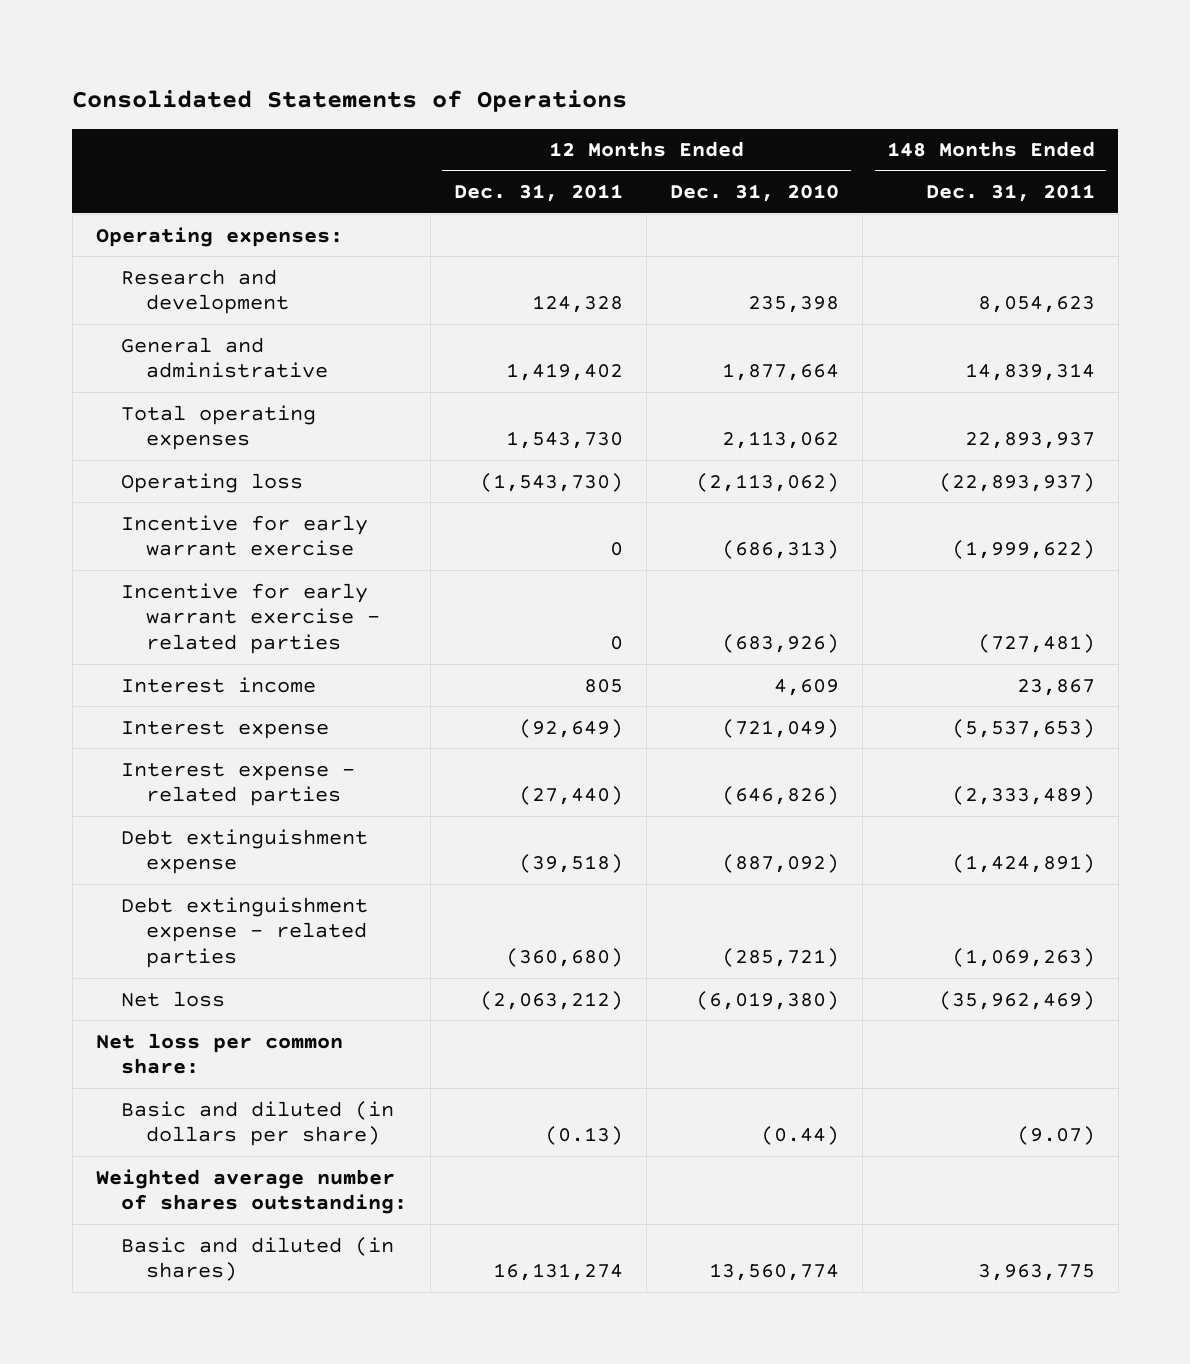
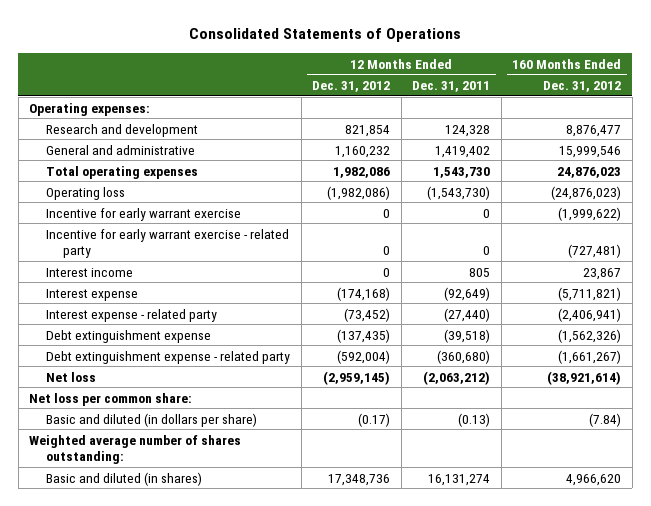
- | 12 Months Ended Dec. 31, 2011 | 12 Months Ended Dec. 31, 2010 | 148 Months Ended Dec. 31, 2011
+ | 12 Months Ended Dec. 31, 2012 | 12 Months Ended Dec. 31, 2011 | 160 Months Ended Dec. 31, 2012
- Incentive for early warrant exercise - related parties | 0 | (683,926) | (727,481)
+ Incentive for early warrant exercise - related party | 0 | 0 | (727,481)
- Interest expense - related parties | (27,440) | (646,826) | (2,333,489)
+ Interest expense - related party | (73,452) | (27,440) | (2,406,941)
- Debt extinguishment expense - related parties | (360,680) | (285,721) | (1,069,263)
+ Debt extinguishment expense - related party | (592,004) | (360,680) | (1,661,267)

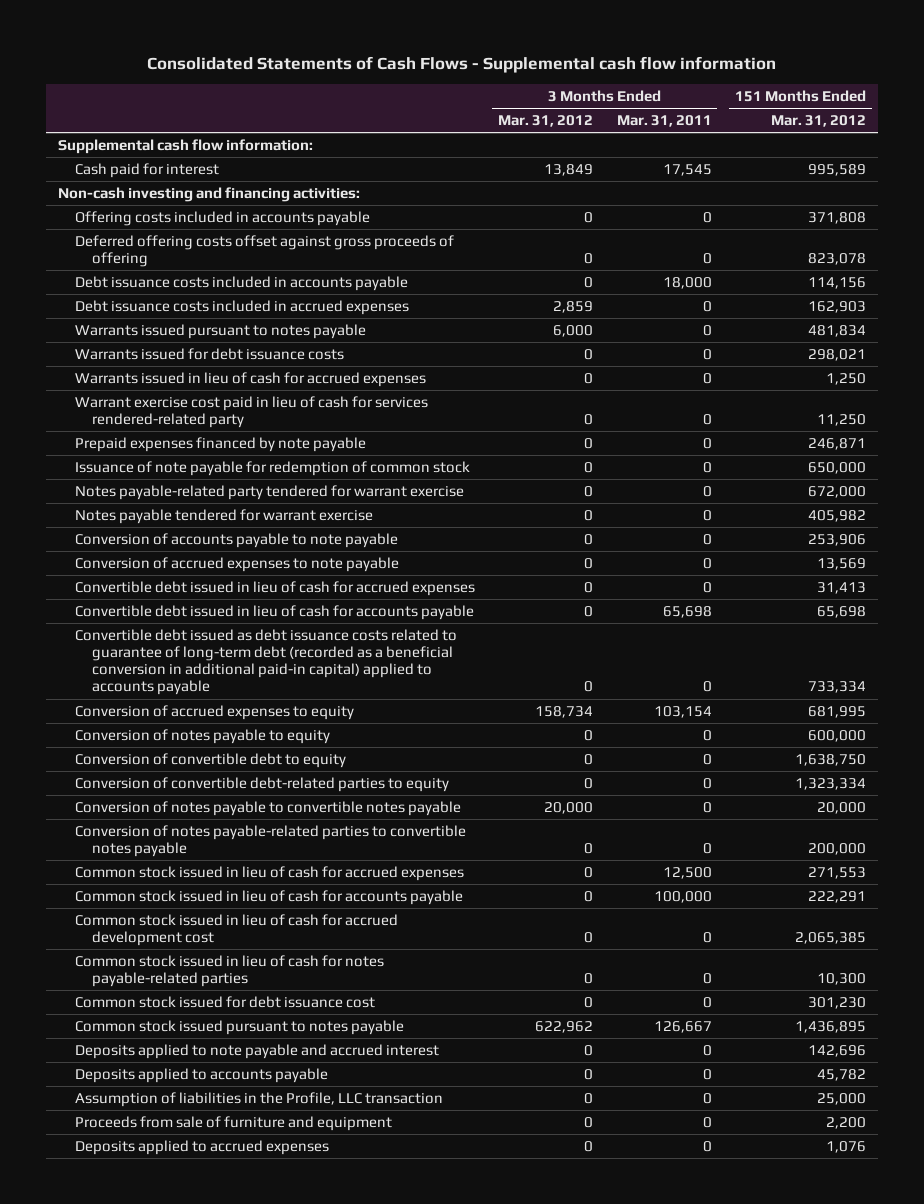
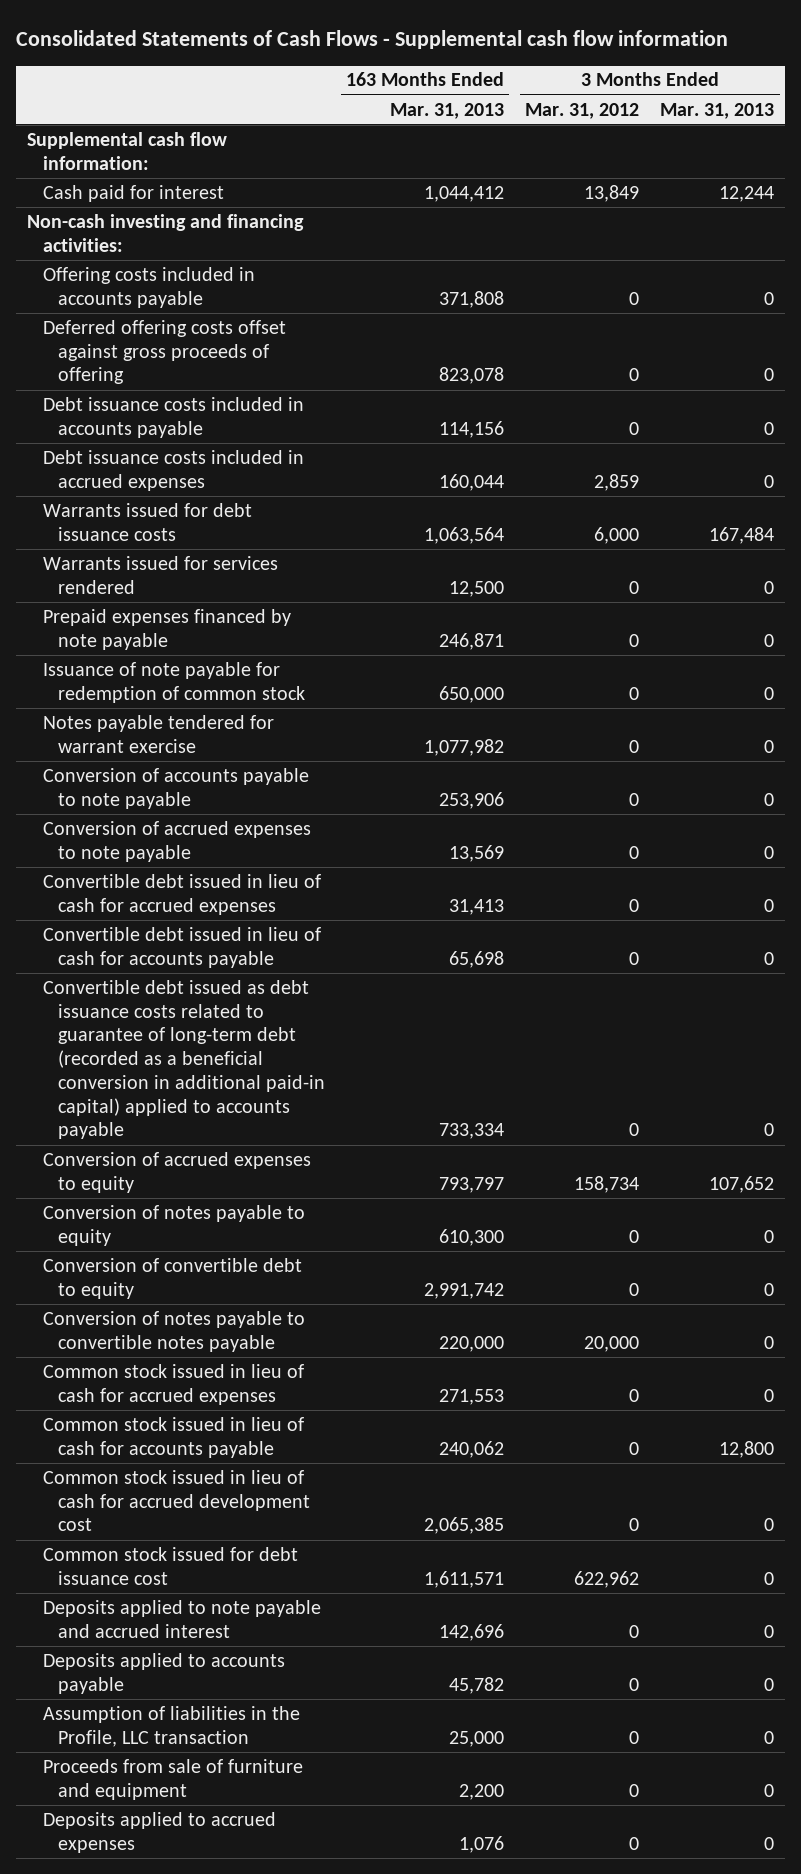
- | 3 Months Ended Mar. 31, 2012 | 3 Months Ended Mar. 31, 2011 | 151 Months Ended Mar. 31, 2012
+ | 163 Months Ended Mar. 31, 2013 | 3 Months Ended Mar. 31, 2012 | 3 Months Ended Mar. 31, 2013
- Warrants issued pursuant to notes payable | 6,000 | 0 | 481,834
- Warrants issued for debt issuance costs | 0 | 0 | 298,021
- Warrants issued in lieu of cash for accrued expenses | 0 | 0 | 1,250
- Warrant exercise cost paid in lieu of cash for services rendered-related party | 0 | 0 | 11,250
+ Warrants issued for debt issuance costs | 1,063,564 | 6,000 | 167,484
+ Warrants issued for services rendered | 12,500 | 0 | 0
- Notes payable-related party tendered for warrant exercise | 0 | 0 | 672,000
- Conversion of convertible debt-related parties to equity | 0 | 0 | 1,323,334
- Conversion of notes payable-related parties to convertible notes payable | 0 | 0 | 200,000
- Common stock issued in lieu of cash for notes payable-related parties | 0 | 0 | 10,300
- Common stock issued for debt issuance cost | 0 | 0 | 301,230
- Common stock issued pursuant to notes payable | 622,962 | 126,667 | 1,436,895
+ Common stock issued for debt issuance cost | 1,611,571 | 622,962 | 0

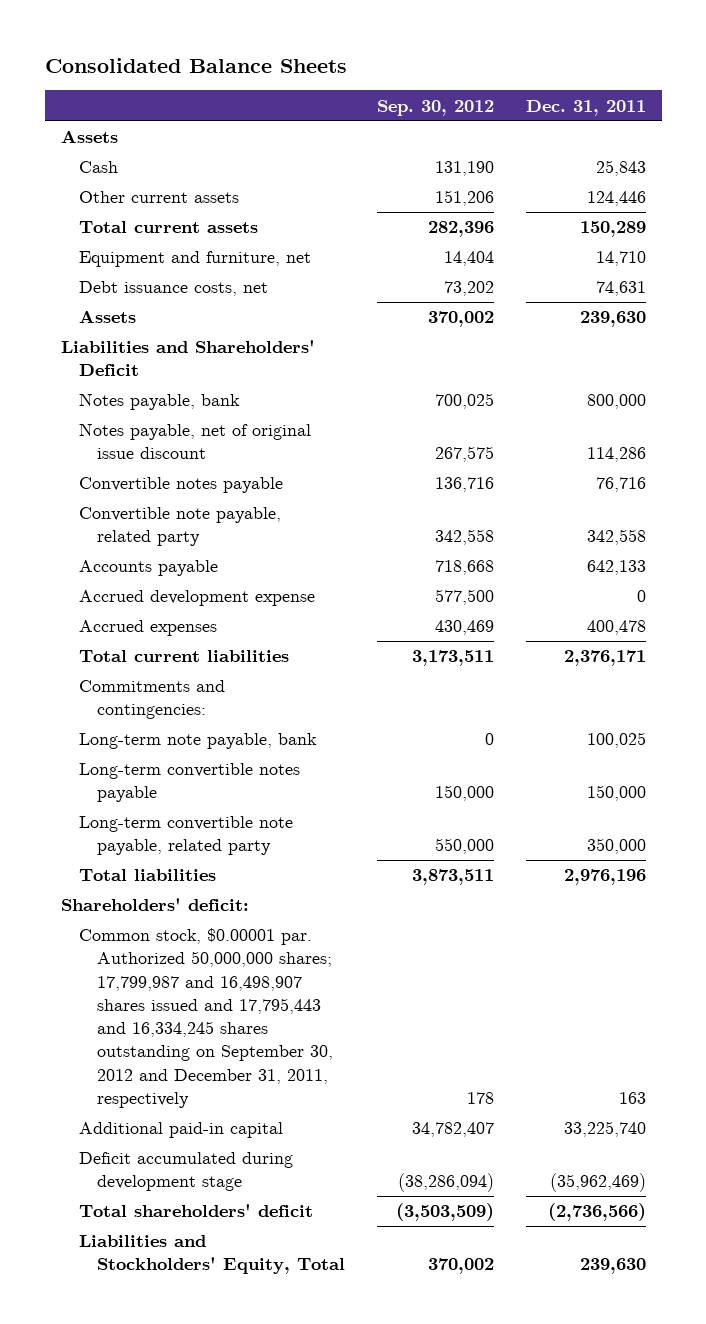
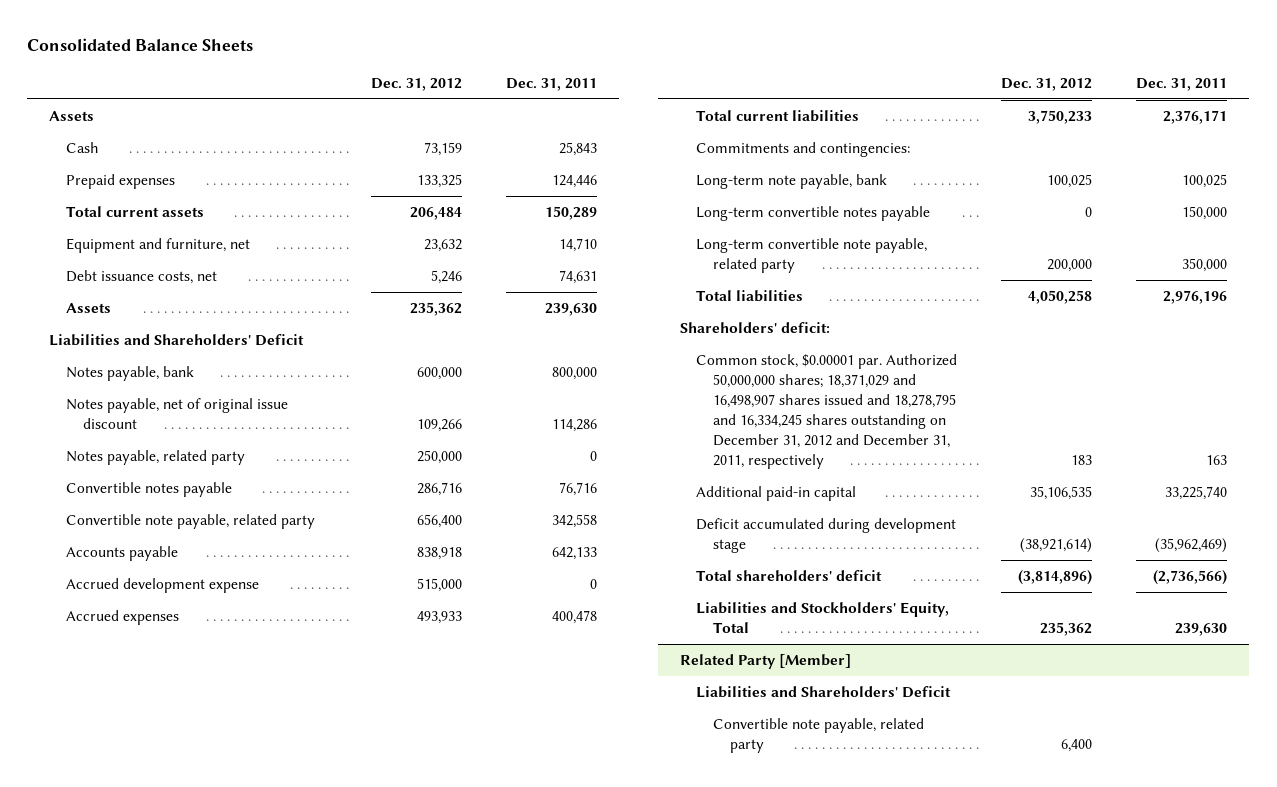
- | Sep. 30, 2012 | Dec. 31, 2011
+ | Dec. 31, 2012 | Dec. 31, 2011
- Other current assets | 151,206 | 124,446
+ Prepaid expenses | 133,325 | 124,446
+ Notes payable, related party | 250,000 | 0
- Common stock, $0.00001 par. Authorized 50,000,000 shares; 17,799,987 and 16,498,907 shares issued and 17,795,443 and 16,334,245 shares outstanding on September 30, 2012 and December 31, 2011, respectively | 178 | 163
+ Common stock, $0.00001 par. Authorized 50,000,000 shares; 18,371,029 and 16,498,907 shares issued and 18,278,795 and 16,334,245 shares outstanding on December 31, 2012 and December 31, 2011, respectively | 183 | 163
+ Related Party [Member]
+ Liabilities and Shareholders' Deficit
+ Convertible note payable, related party | 6,400 |

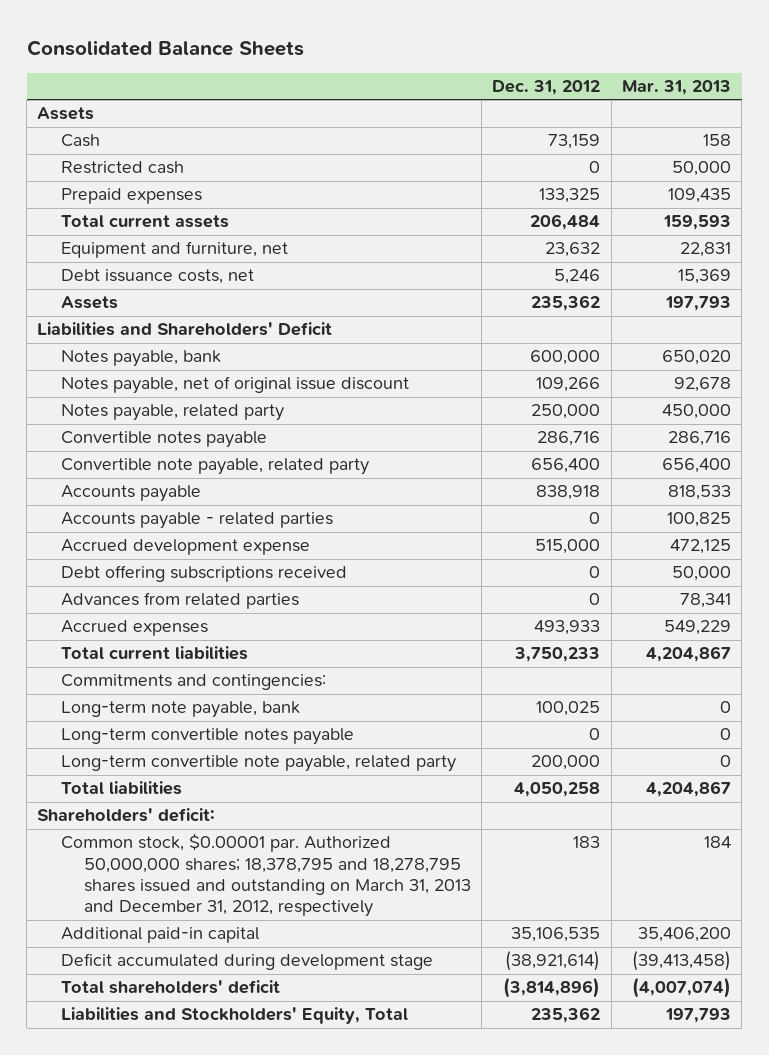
- | Dec. 31, 2012 | Dec. 31, 2011
+ | Dec. 31, 2012 | Mar. 31, 2013
+ Restricted cash | 0 | 50,000
+ Accounts payable - related parties | 0 | 100,825
+ Debt offering subscriptions received | 0 | 50,000
+ Advances from related parties | 0 | 78,341
- Common stock, $0.00001 par. Authorized 50,000,000 shares; 18,371,029 and 16,498,907 shares issued and 18,278,795 and 16,334,245 shares outstanding on December 31, 2012 and December 31, 2011, respectively | 183 | 163
+ Common stock, $0.00001 par. Authorized 50,000,000 shares; 18,378,795 and 18,278,795 shares issued and outstanding on March 31, 2013 and December 31, 2012, respectively | 183 | 184
- Related Party [Member]
- Liabilities and Shareholders' Deficit
- Convertible note payable, related party | 6,400 |

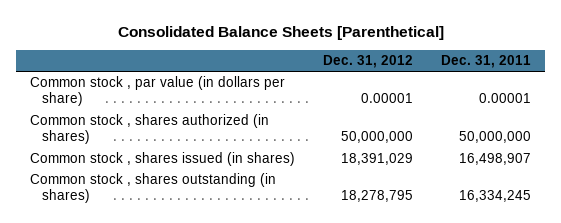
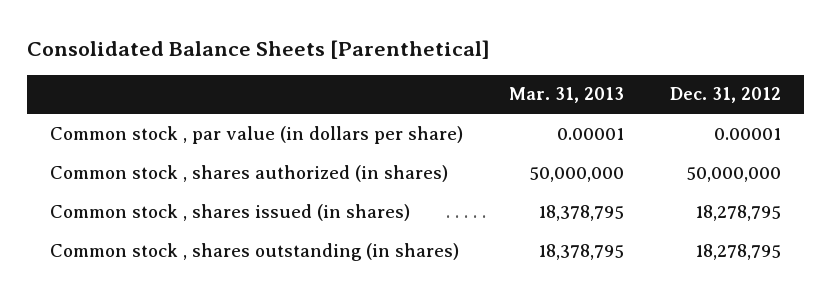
- | Dec. 31, 2012 | Dec. 31, 2011
+ | Mar. 31, 2013 | Dec. 31, 2012
- Common stock , shares issued (in shares) | 18,391,029 | 16,498,907
+ Common stock , shares issued (in shares) | 18,378,795 | 18,278,795

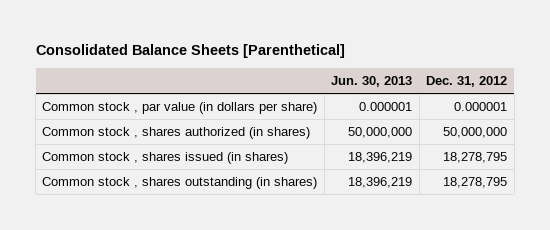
- | Mar. 31, 2013 | Dec. 31, 2012
+ | Jun. 30, 2013 | Dec. 31, 2012
- Common stock , par value (in dollars per share) | 0.00001 | 0.00001
+ Common stock , par value (in dollars per share) | 0.000001 | 0.000001

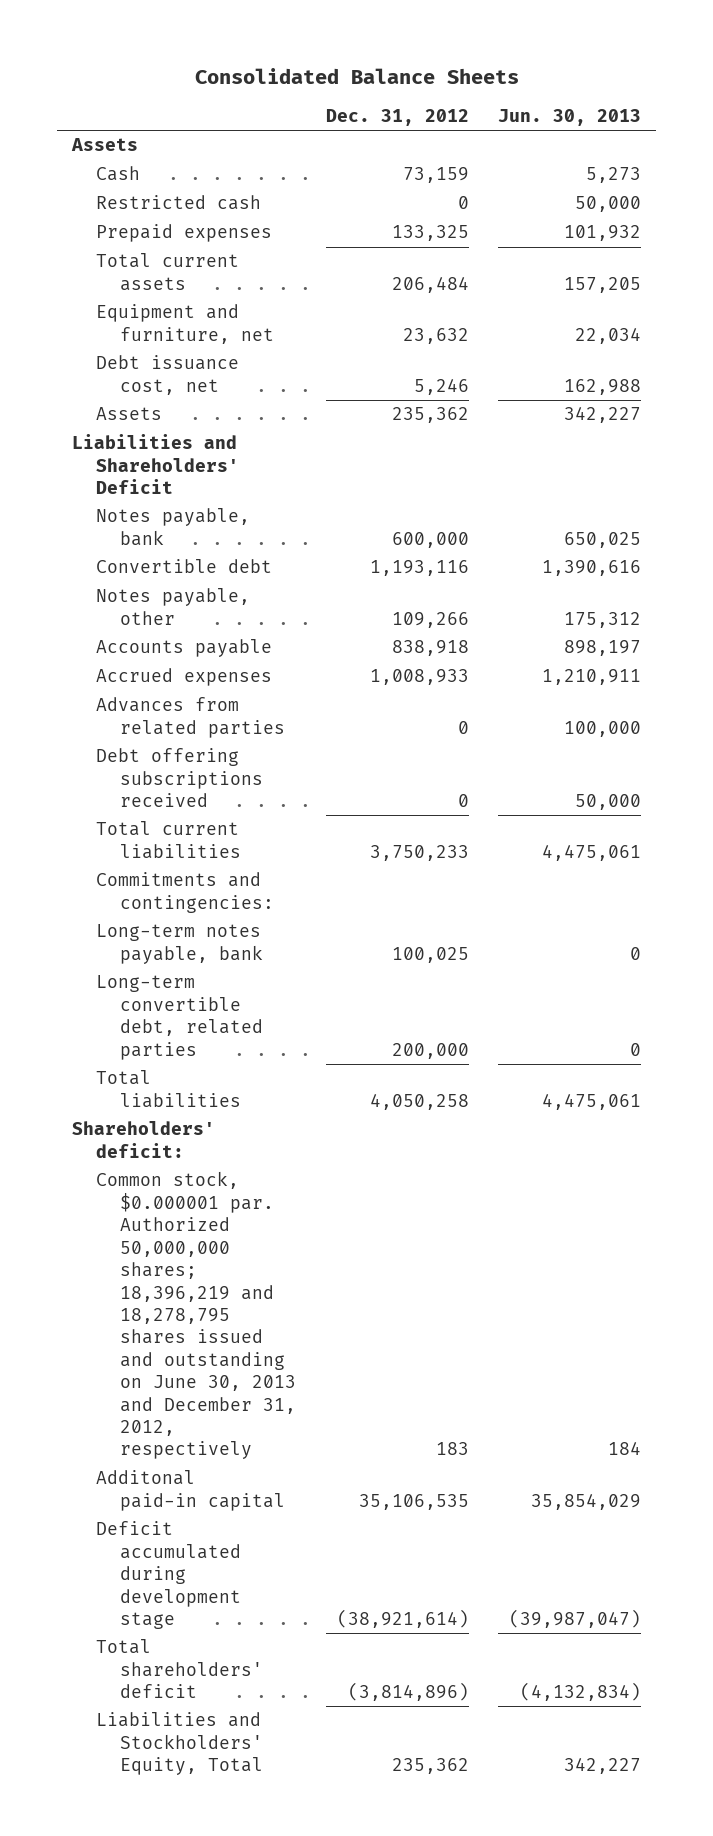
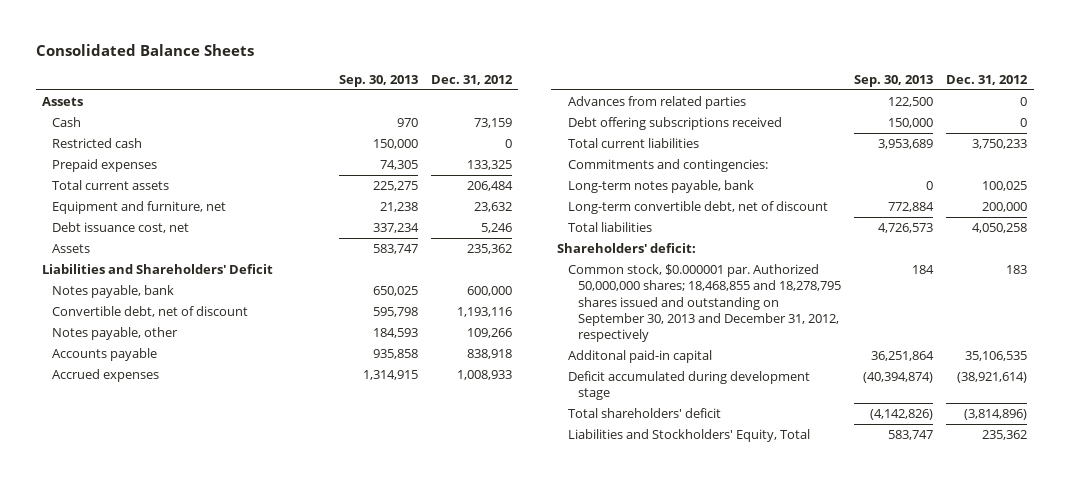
- | Dec. 31, 2012 | Jun. 30, 2013
+ | Sep. 30, 2013 | Dec. 31, 2012
- Convertible debt | 1,193,116 | 1,390,616
+ Convertible debt, net of discount | 595,798 | 1,193,116
- Long-term convertible debt, related parties | 200,000 | 0
+ Long-term convertible debt, net of discount | 772,884 | 200,000
- Common stock, $0.000001 par. Authorized 50,000,000 shares; 18,396,219 and 18,278,795 shares issued and outstanding on June 30, 2013 and December 31, 2012, respectively | 183 | 184
+ Common stock, $0.000001 par. Authorized 50,000,000 shares; 18,468,855 and 18,278,795 shares issued and outstanding on September 30, 2013 and December 31, 2012, respectively | 184 | 183

